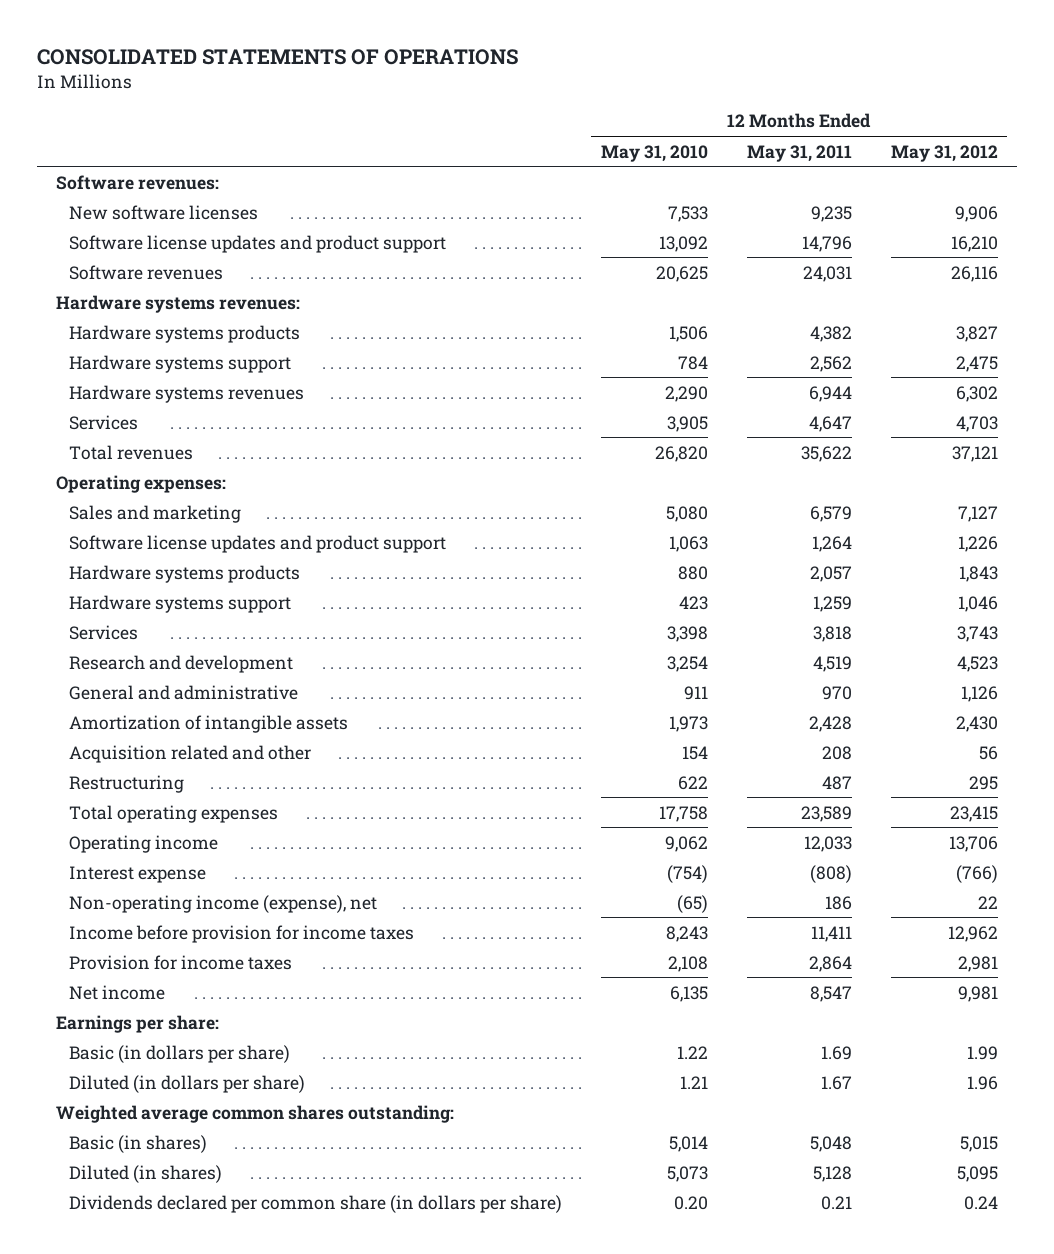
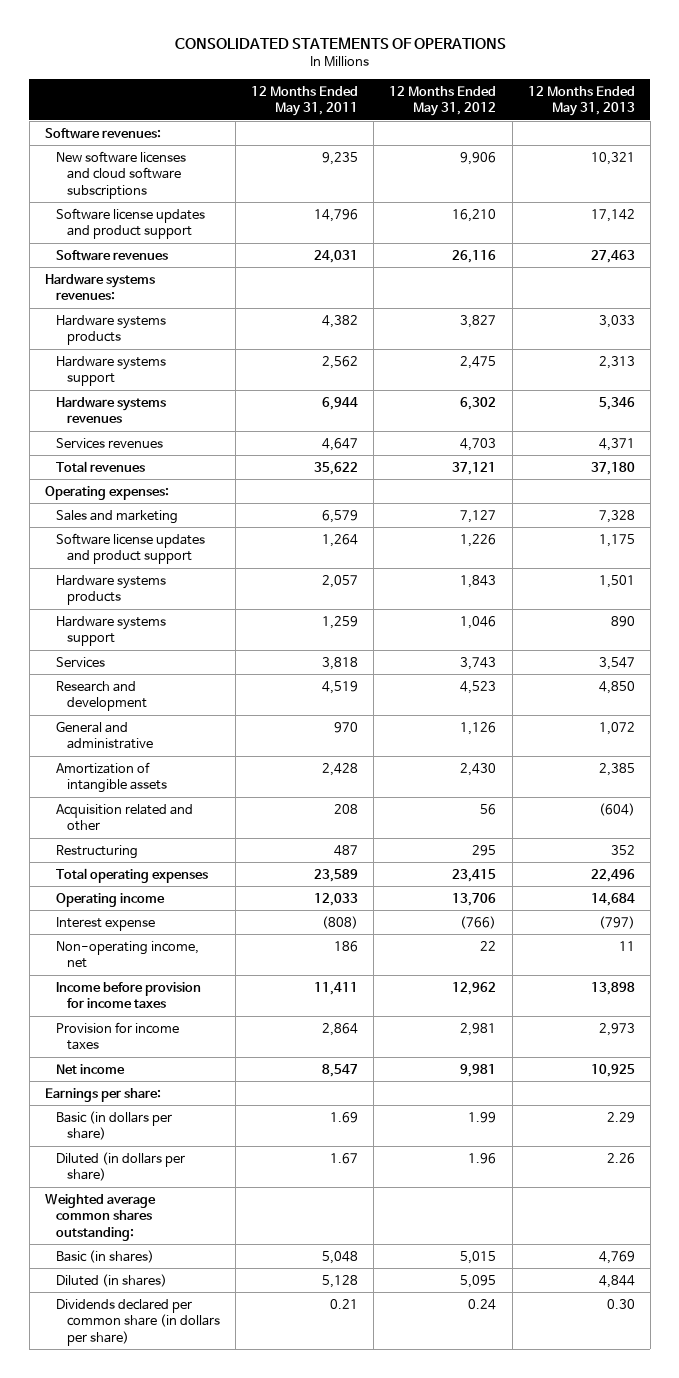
- | 12 Months Ended May 31, 2010 | 12 Months Ended May 31, 2011 | 12 Months Ended May 31, 2012
+ | 12 Months Ended May 31, 2011 | 12 Months Ended May 31, 2012 | 12 Months Ended May 31, 2013
- New software licenses | 7,533 | 9,235 | 9,906
+ New software licenses and cloud software subscriptions | 9,235 | 9,906 | 10,321
- Services | 3,905 | 4,647 | 4,703
+ Services revenues | 4,647 | 4,703 | 4,371
- Non-operating income (expense), net | (65) | 186 | 22
+ Non-operating income, net | 186 | 22 | 11

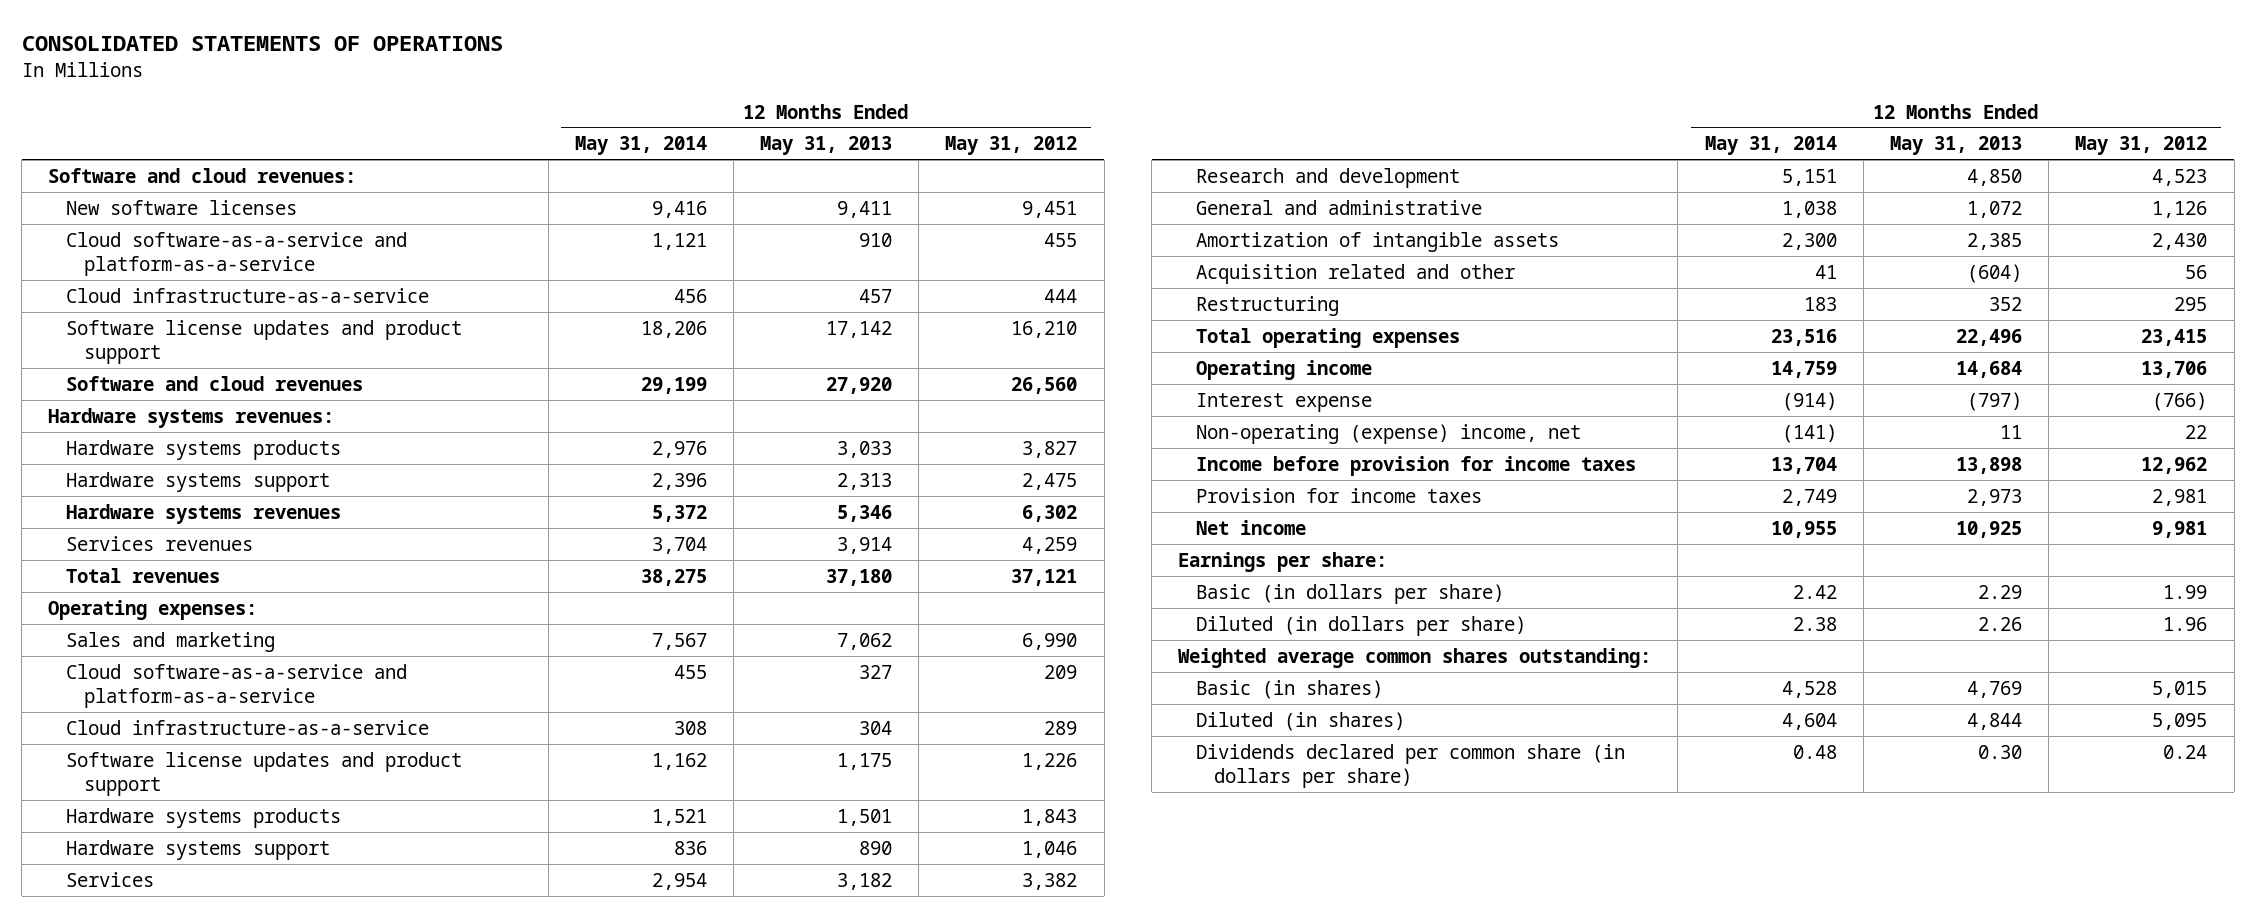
- | 12 Months Ended May 31, 2011 | 12 Months Ended May 31, 2012 | 12 Months Ended May 31, 2013
+ | 12 Months Ended May 31, 2014 | 12 Months Ended May 31, 2013 | 12 Months Ended May 31, 2012
- Software revenues:
- New software licenses and cloud software subscriptions | 9,235 | 9,906 | 10,321
+ Software and cloud revenues:
+ New software licenses | 9,416 | 9,411 | 9,451
+ Cloud software-as-a-service and platform-as-a-service | 1,121 | 910 | 455
+ Cloud infrastructure-as-a-service | 456 | 457 | 444
- Software revenues | 24,031 | 26,116 | 27,463
+ Software and cloud revenues | 29,199 | 27,920 | 26,560
- Services revenues | 4,647 | 4,703 | 4,371
+ Services revenues | 3,704 | 3,914 | 4,259
- Sales and marketing | 6,579 | 7,127 | 7,328
+ Sales and marketing | 7,567 | 7,062 | 6,990
+ Cloud software-as-a-service and platform-as-a-service | 455 | 327 | 209
+ Cloud infrastructure-as-a-service | 308 | 304 | 289
- Services | 3,818 | 3,743 | 3,547
+ Services | 2,954 | 3,182 | 3,382
- Non-operating income, net | 186 | 22 | 11
+ Non-operating (expense) income, net | (141) | 11 | 22

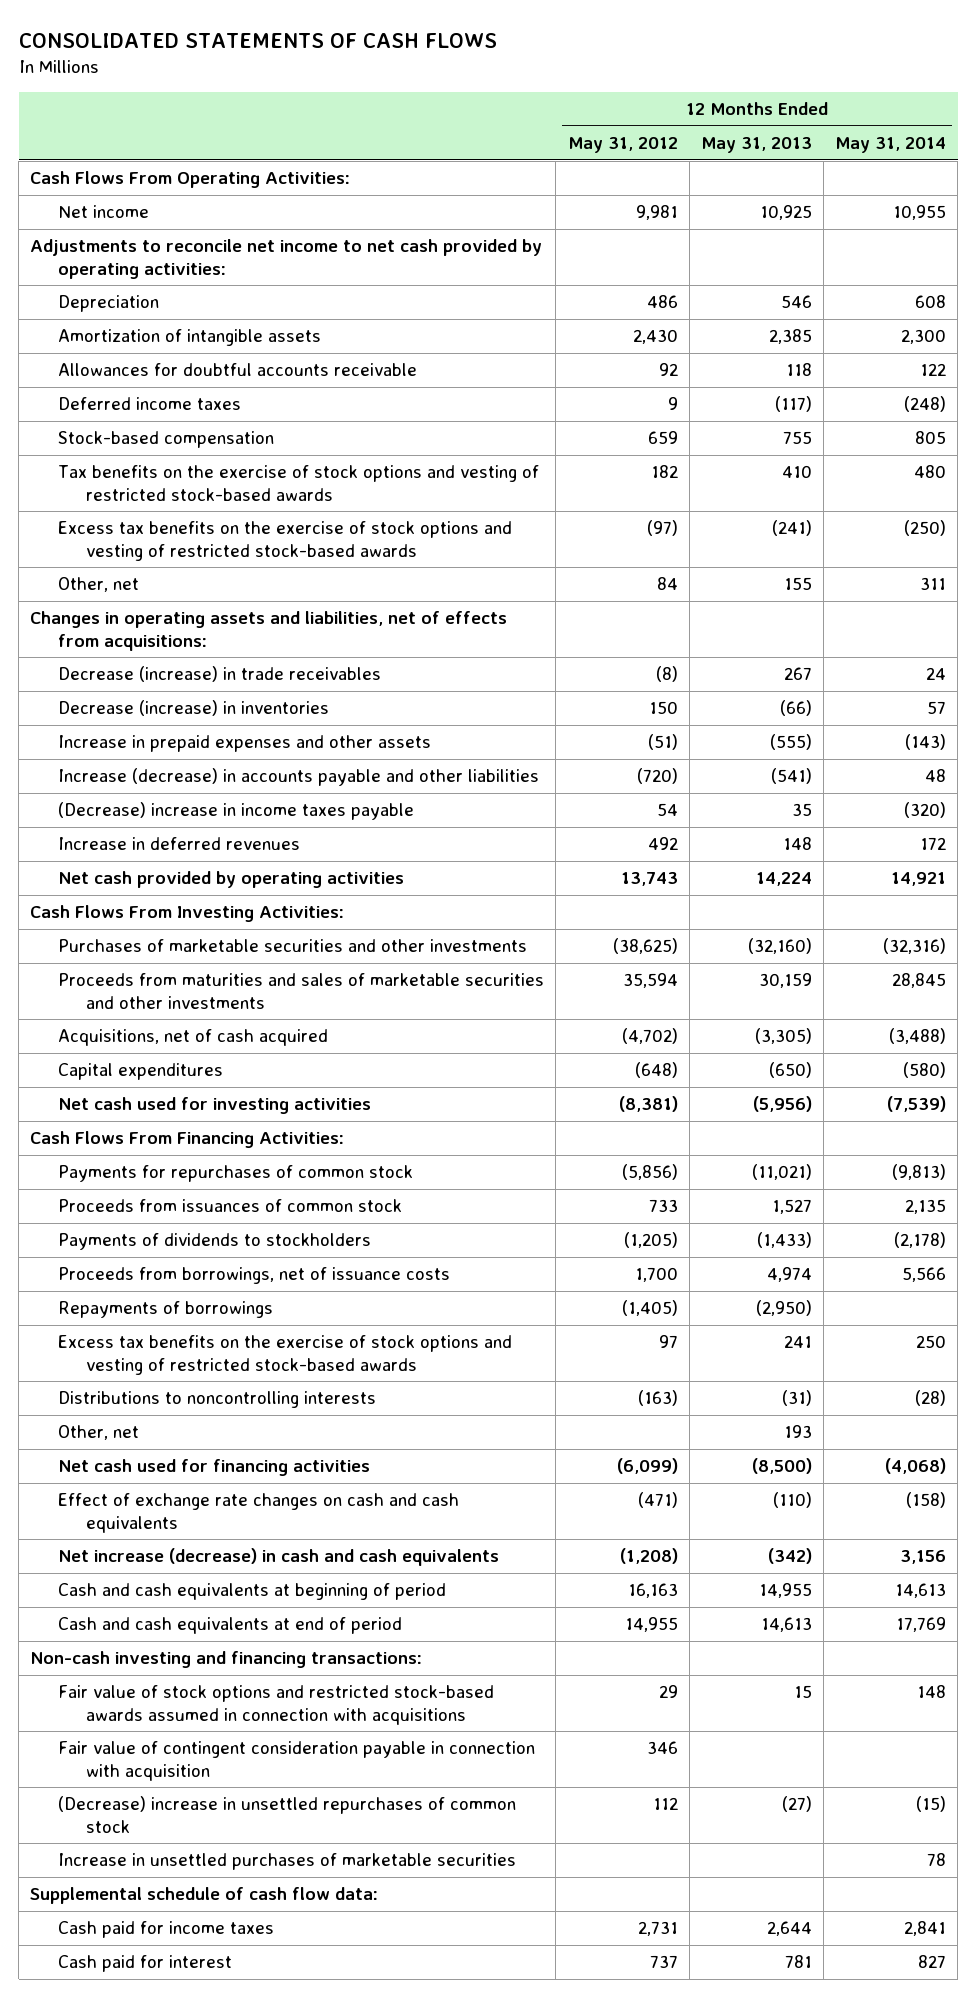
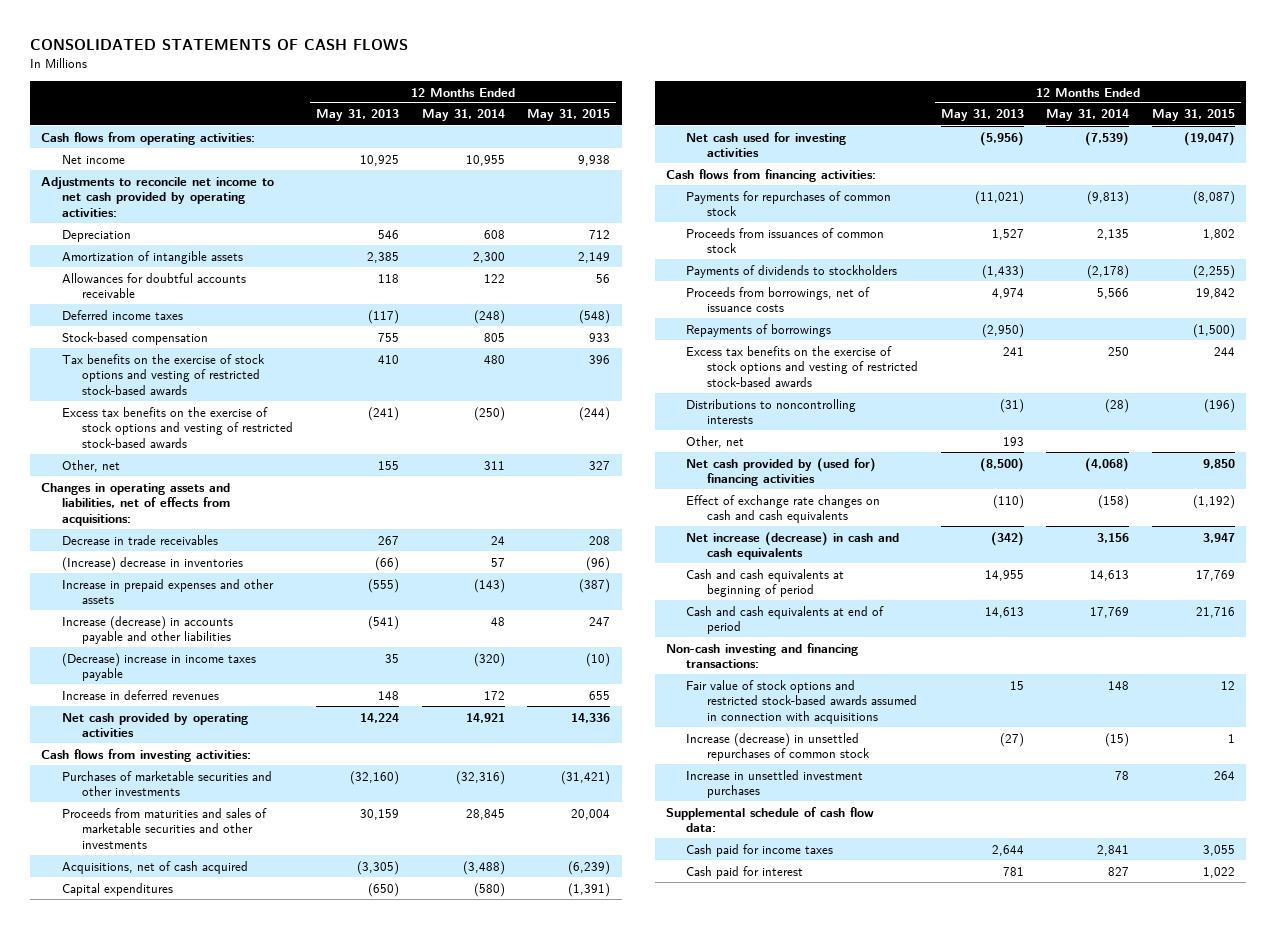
- | 12 Months Ended May 31, 2012 | 12 Months Ended May 31, 2013 | 12 Months Ended May 31, 2014
+ | 12 Months Ended May 31, 2013 | 12 Months Ended May 31, 2014 | 12 Months Ended May 31, 2015
- Cash Flows From Operating Activities:
+ Cash flows from operating activities:
- Decrease (increase) in trade receivables | (8) | 267 | 24
- Decrease (increase) in inventories | 150 | (66) | 57
+ Decrease in trade receivables | 267 | 24 | 208
+ (Increase) decrease in inventories | (66) | 57 | (96)
- Cash Flows From Investing Activities:
+ Cash flows from investing activities:
- Cash Flows From Financing Activities:
+ Cash flows from financing activities:
- Net cash used for financing activities | (6,099) | (8,500) | (4,068)
+ Net cash provided by (used for) financing activities | (8,500) | (4,068) | 9,850
- Fair value of contingent consideration payable in connection with acquisition | 346 | |
- (Decrease) increase in unsettled repurchases of common stock | 112 | (27) | (15)
- Increase in unsettled purchases of marketable securities | | | 78
+ Increase (decrease) in unsettled repurchases of common stock | (27) | (15) | 1
+ Increase in unsettled investment purchases | | 78 | 264

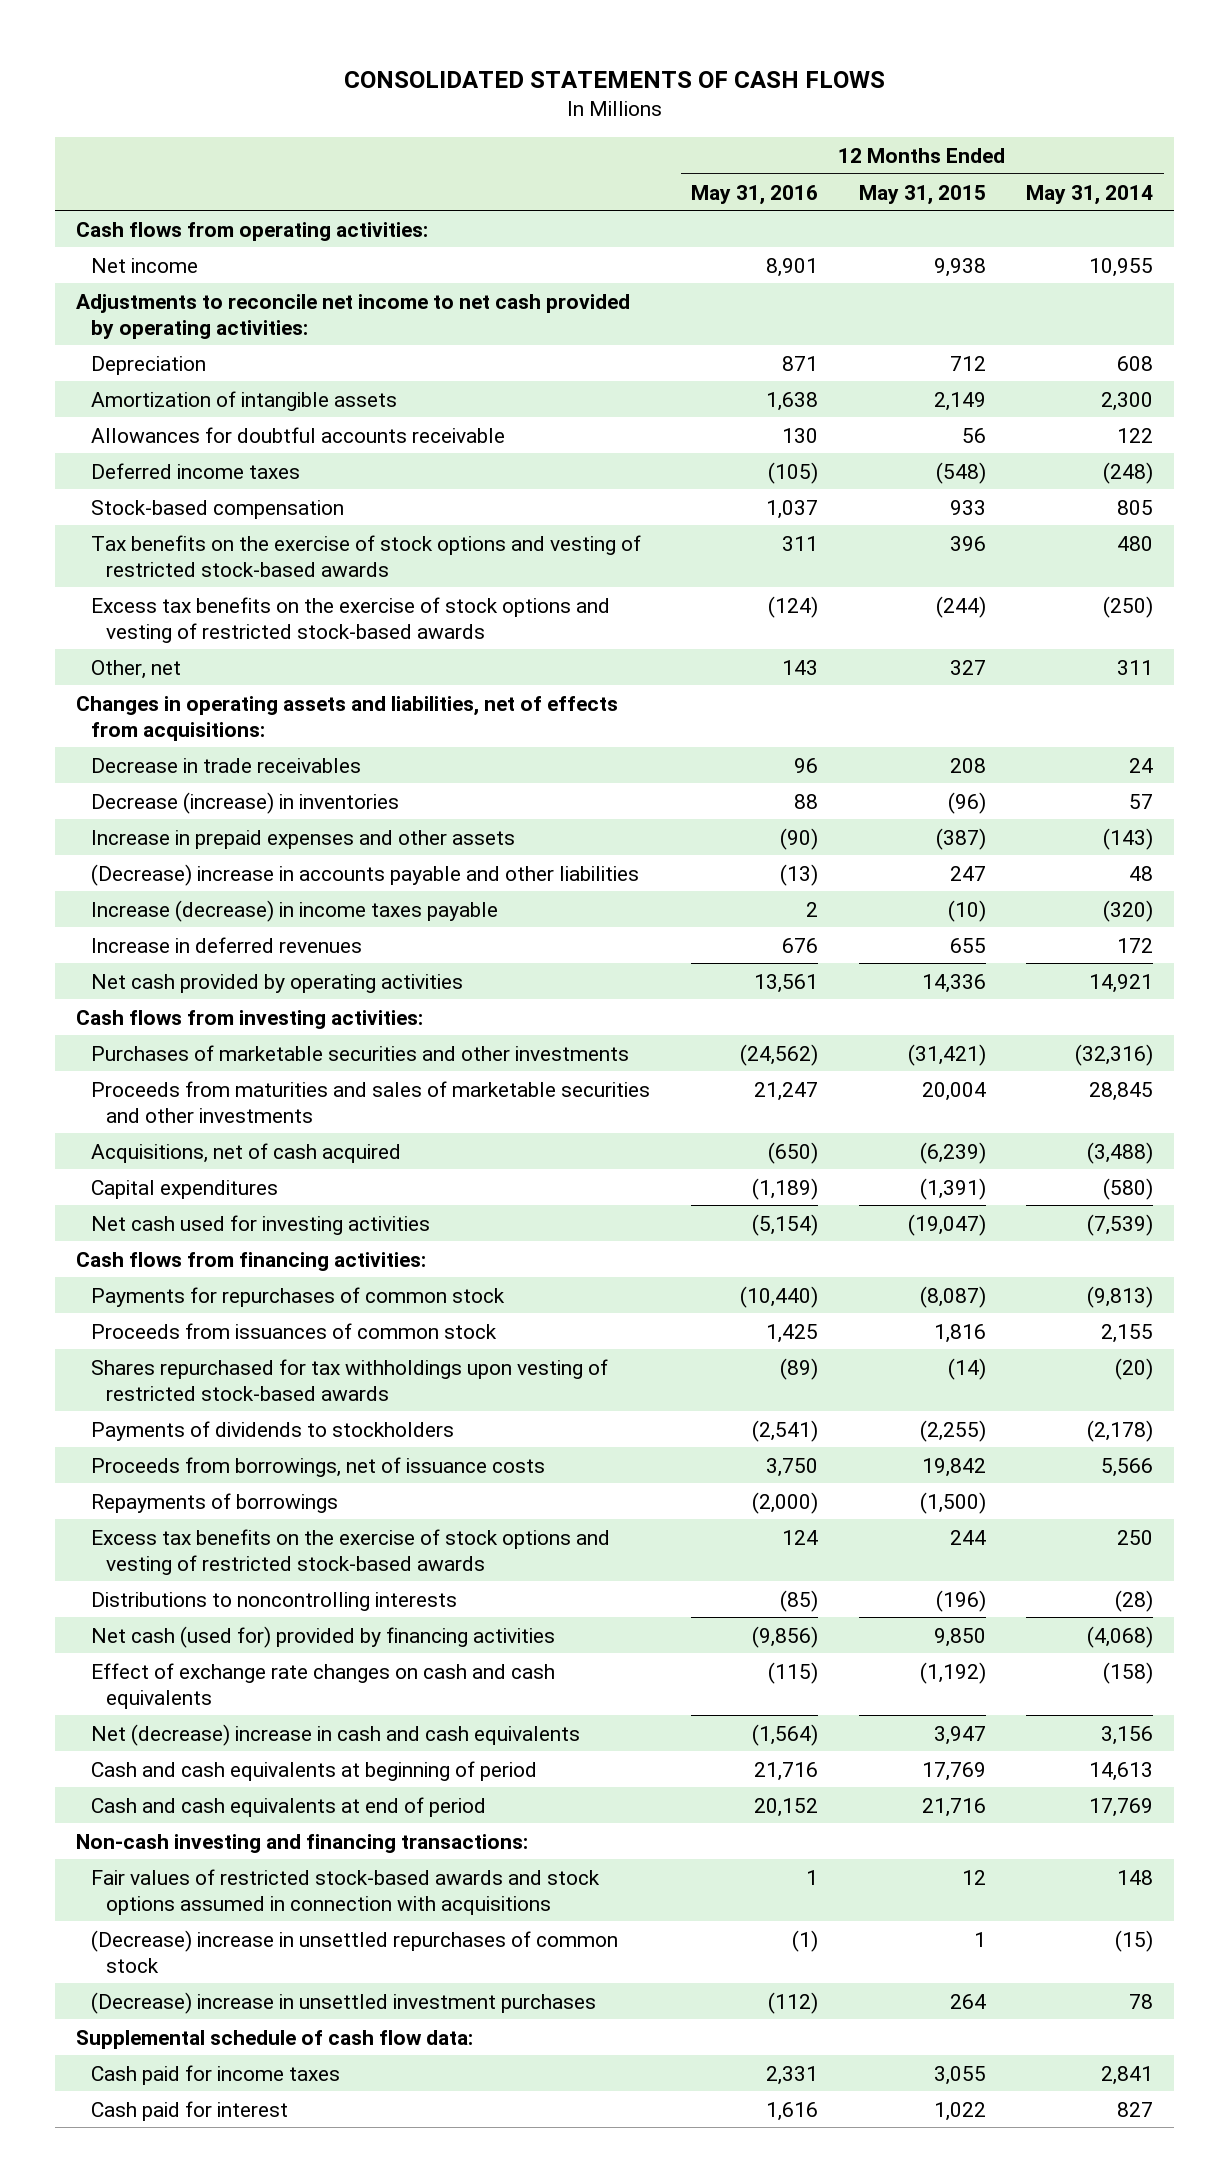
- | 12 Months Ended May 31, 2013 | 12 Months Ended May 31, 2014 | 12 Months Ended May 31, 2015
+ | 12 Months Ended May 31, 2016 | 12 Months Ended May 31, 2015 | 12 Months Ended May 31, 2014
- (Increase) decrease in inventories | (66) | 57 | (96)
+ Decrease (increase) in inventories | 88 | (96) | 57
- Increase (decrease) in accounts payable and other liabilities | (541) | 48 | 247
- (Decrease) increase in income taxes payable | 35 | (320) | (10)
+ (Decrease) increase in accounts payable and other liabilities | (13) | 247 | 48
+ Increase (decrease) in income taxes payable | 2 | (10) | (320)
- Proceeds from issuances of common stock | 1,527 | 2,135 | 1,802
+ Proceeds from issuances of common stock | 1,425 | 1,816 | 2,155
+ Shares repurchased for tax withholdings upon vesting of restricted stock-based awards | (89) | (14) | (20)
- Other, net | 193 | |
- Net cash provided by (used for) financing activities | (8,500) | (4,068) | 9,850
+ Net cash (used for) provided by financing activities | (9,856) | 9,850 | (4,068)
- Net increase (decrease) in cash and cash equivalents | (342) | 3,156 | 3,947
+ Net (decrease) increase in cash and cash equivalents | (1,564) | 3,947 | 3,156
- Fair value of stock options and restricted stock-based awards assumed in connection with acquisitions | 15 | 148 | 12
- Increase (decrease) in unsettled repurchases of common stock | (27) | (15) | 1
- Increase in unsettled investment purchases | | 78 | 264
+ Fair values of restricted stock-based awards and stock options assumed in connection with acquisitions | 1 | 12 | 148
+ (Decrease) increase in unsettled repurchases of common stock | (1) | 1 | (15)
+ (Decrease) increase in unsettled investment purchases | (112) | 264 | 78

